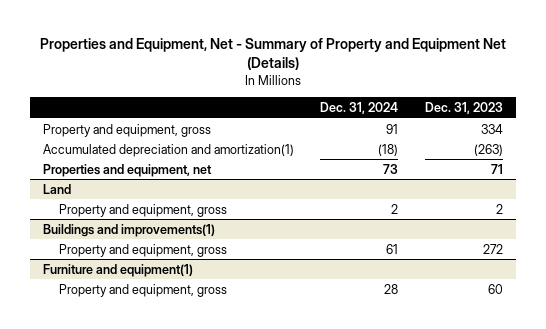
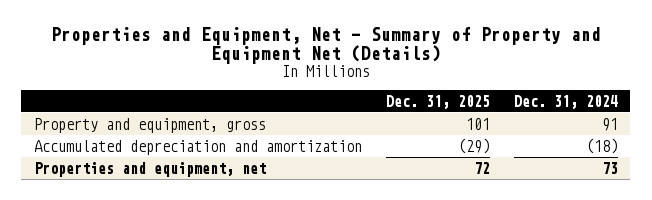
- | Dec. 31, 2024 | Dec. 31, 2023
+ | Dec. 31, 2025 | Dec. 31, 2024
- Accumulated depreciation and amortization(1) | (18) | (263)
+ Accumulated depreciation and amortization | (29) | (18)
- Land
- Property and equipment, gross | 2 | 2
- Buildings and improvements(1)
- Property and equipment, gross | 61 | 272
- Furniture and equipment(1)
- Property and equipment, gross | 28 | 60

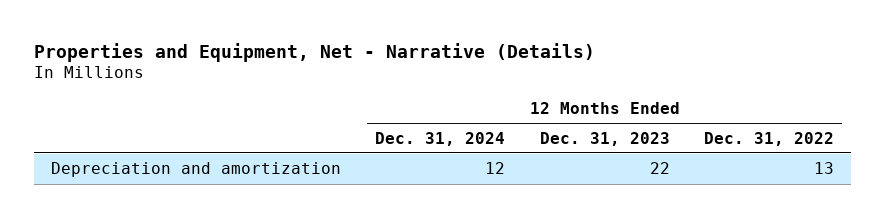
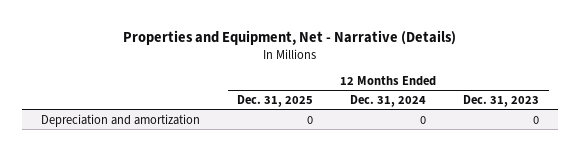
- | 12 Months Ended Dec. 31, 2024 | 12 Months Ended Dec. 31, 2023 | 12 Months Ended Dec. 31, 2022
+ | 12 Months Ended Dec. 31, 2025 | 12 Months Ended Dec. 31, 2024 | 12 Months Ended Dec. 31, 2023
- Depreciation and amortization | 12 | 22 | 13
+ Depreciation and amortization | 0 | 0 | 0

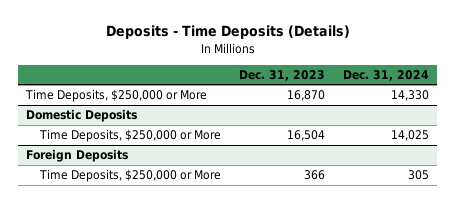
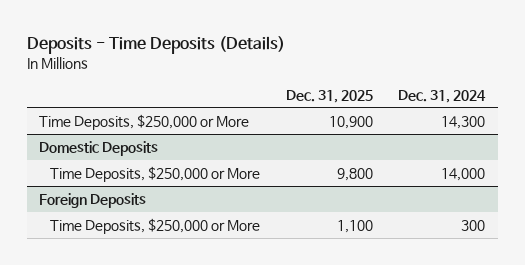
- | Dec. 31, 2023 | Dec. 31, 2024
+ | Dec. 31, 2025 | Dec. 31, 2024
- Time Deposits, $250,000 or More | 16,870 | 14,330
+ Time Deposits, $250,000 or More | 10,900 | 14,300
@ Domestic Deposits
- Time Deposits, $250,000 or More | 16,504 | 14,025
+ Time Deposits, $250,000 or More | 9,800 | 14,000
@ Foreign Deposits
- Time Deposits, $250,000 or More | 366 | 305
+ Time Deposits, $250,000 or More | 1,100 | 300

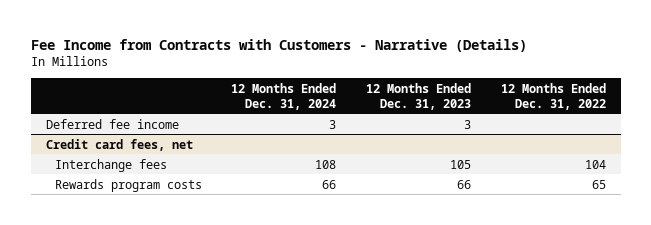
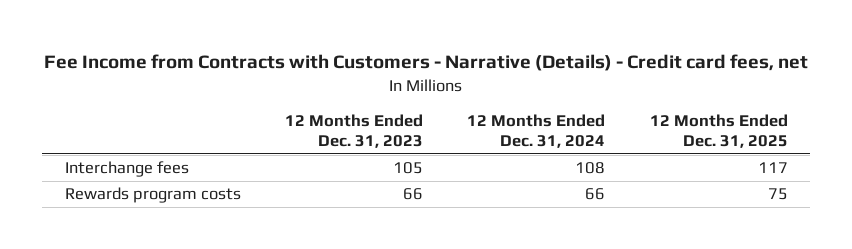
- Fee Income from Contracts with Customers - Narrative (Details)
+ Fee Income from Contracts with Customers - Narrative (Details) - Credit card fees, net
- | 12 Months Ended Dec. 31, 2024 | 12 Months Ended Dec. 31, 2023 | 12 Months Ended Dec. 31, 2022
+ | 12 Months Ended Dec. 31, 2023 | 12 Months Ended Dec. 31, 2024 | 12 Months Ended Dec. 31, 2025
- Deferred fee income | 3 | 3 |
- Credit card fees, net

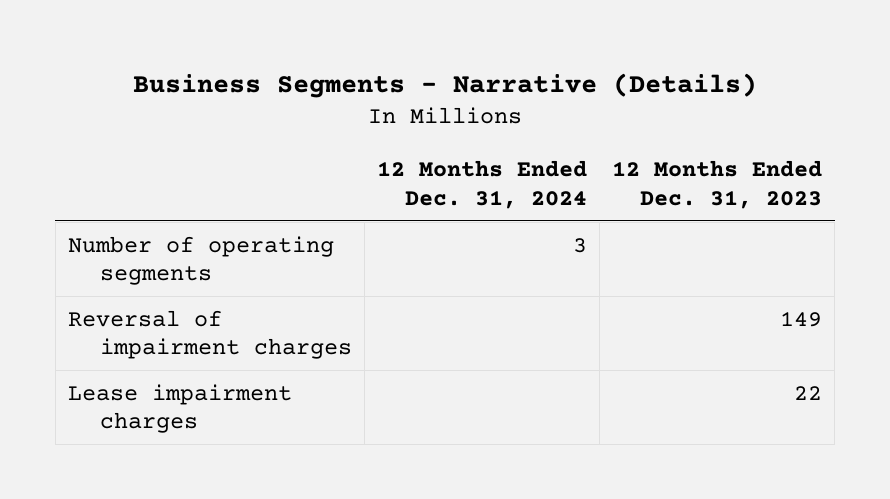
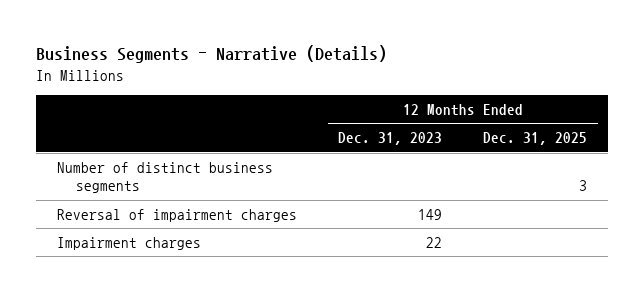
- | 12 Months Ended Dec. 31, 2024 | 12 Months Ended Dec. 31, 2023
+ | 12 Months Ended Dec. 31, 2023 | 12 Months Ended Dec. 31, 2025
- Number of operating segments | 3 |
+ Number of distinct business segments | | 3
- Lease impairment charges | | 22
+ Impairment charges | 22 |

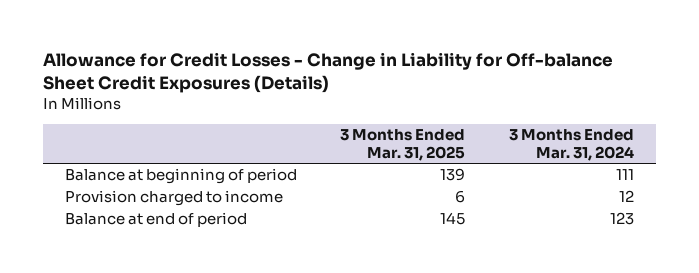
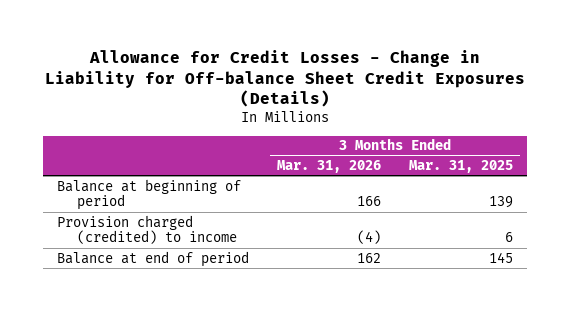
- | 3 Months Ended Mar. 31, 2025 | 3 Months Ended Mar. 31, 2024
+ | 3 Months Ended Mar. 31, 2026 | 3 Months Ended Mar. 31, 2025
- Provision charged to income | 6 | 12
+ Provision charged (credited) to income | (4) | 6

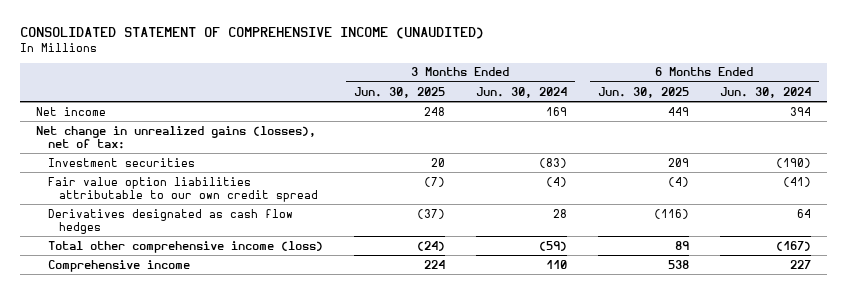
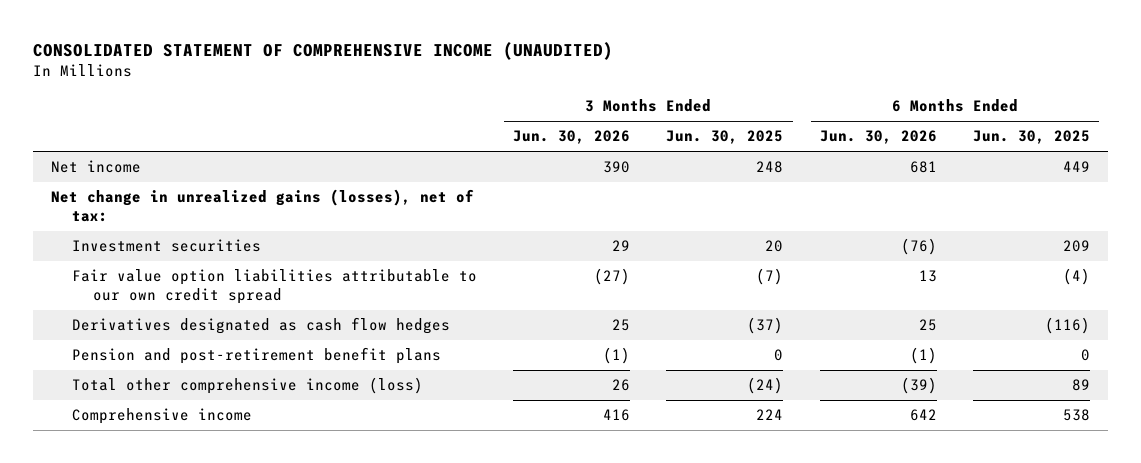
- | 3 Months Ended Jun. 30, 2025 | 3 Months Ended Jun. 30, 2024 | 6 Months Ended Jun. 30, 2025 | 6 Months Ended Jun. 30, 2024
+ | 3 Months Ended Jun. 30, 2026 | 3 Months Ended Jun. 30, 2025 | 6 Months Ended Jun. 30, 2026 | 6 Months Ended Jun. 30, 2025
+ Pension and post-retirement benefit plans | (1) | 0 | (1) | 0

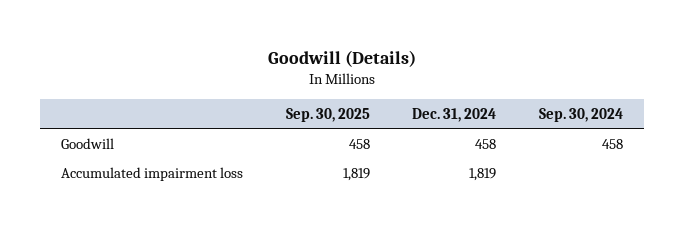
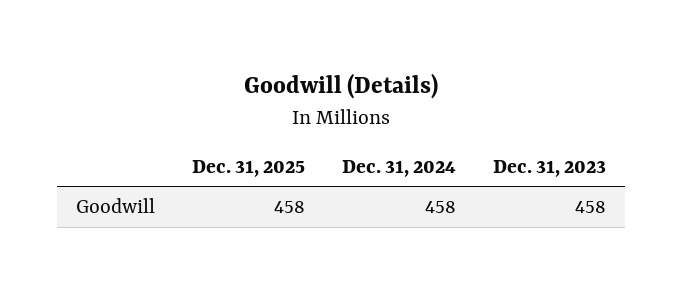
- | Sep. 30, 2025 | Dec. 31, 2024 | Sep. 30, 2024
+ | Dec. 31, 2025 | Dec. 31, 2024 | Dec. 31, 2023
- Accumulated impairment loss | 1,819 | 1,819 |

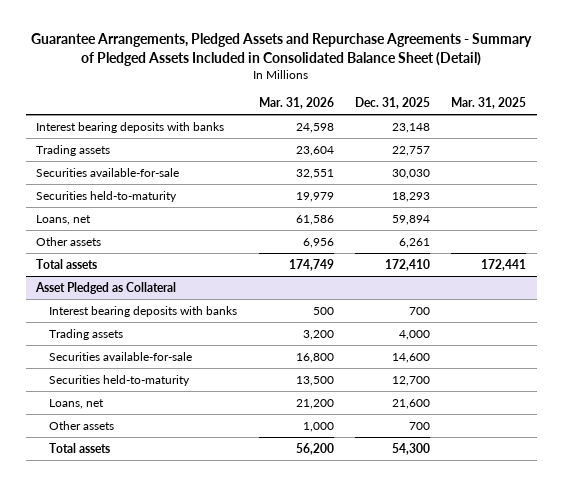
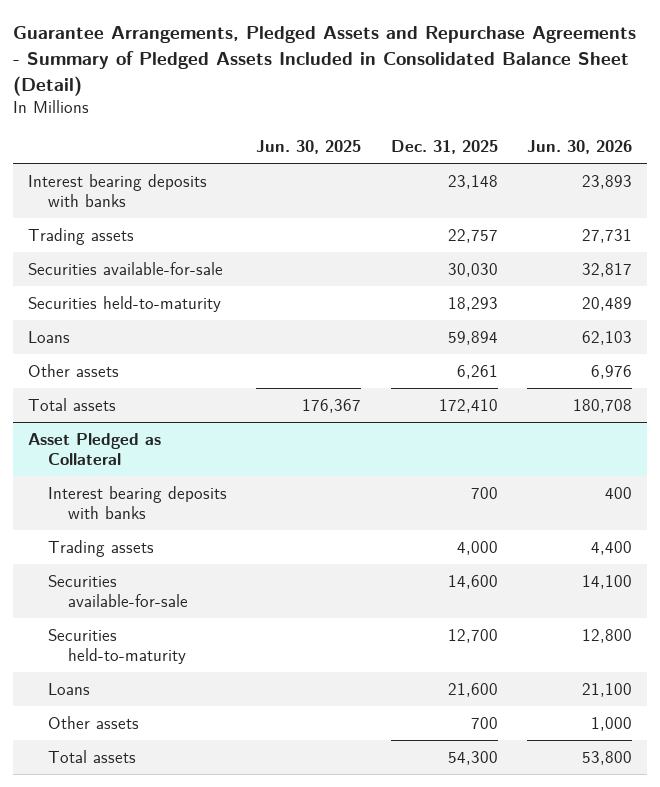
- | Mar. 31, 2026 | Dec. 31, 2025 | Mar. 31, 2025
+ | Jun. 30, 2025 | Dec. 31, 2025 | Jun. 30, 2026
- Loans, net | 61,586 | 59,894 |
+ Loans | | 59,894 | 62,103
@ Asset Pledged as Collateral
- Loans, net | 21,200 | 21,600 |
+ Loans | | 21,600 | 21,100

